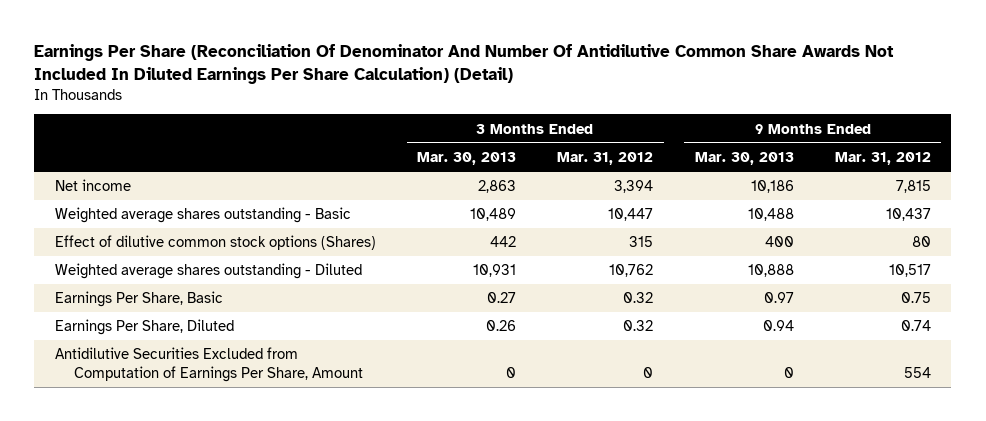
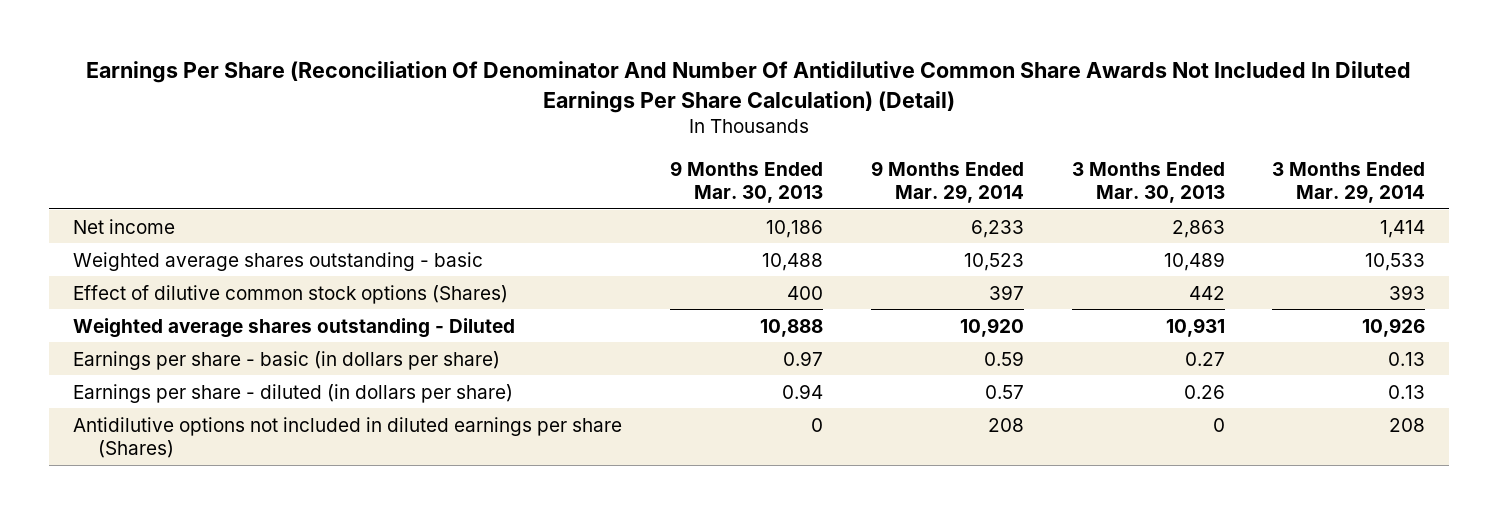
- | 3 Months Ended Mar. 30, 2013 | 3 Months Ended Mar. 31, 2012 | 9 Months Ended Mar. 30, 2013 | 9 Months Ended Mar. 31, 2012
+ | 9 Months Ended Mar. 30, 2013 | 9 Months Ended Mar. 29, 2014 | 3 Months Ended Mar. 30, 2013 | 3 Months Ended Mar. 29, 2014
- Weighted average shares outstanding - Basic | 10,489 | 10,447 | 10,488 | 10,437
+ Weighted average shares outstanding - basic | 10,488 | 10,523 | 10,489 | 10,533
- Earnings Per Share, Basic | 0.27 | 0.32 | 0.97 | 0.75
- Earnings Per Share, Diluted | 0.26 | 0.32 | 0.94 | 0.74
- Antidilutive Securities Excluded from Computation of Earnings Per Share, Amount | 0 | 0 | 0 | 554
+ Earnings per share - basic (in dollars per share) | 0.97 | 0.59 | 0.27 | 0.13
+ Earnings per share - diluted (in dollars per share) | 0.94 | 0.57 | 0.26 | 0.13
+ Antidilutive options not included in diluted earnings per share (Shares) | 0 | 208 | 0 | 208

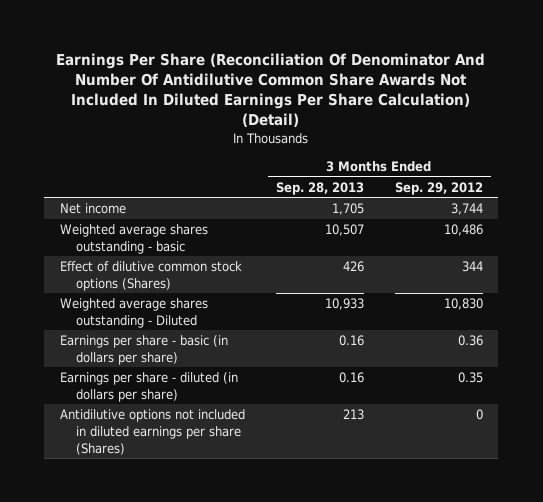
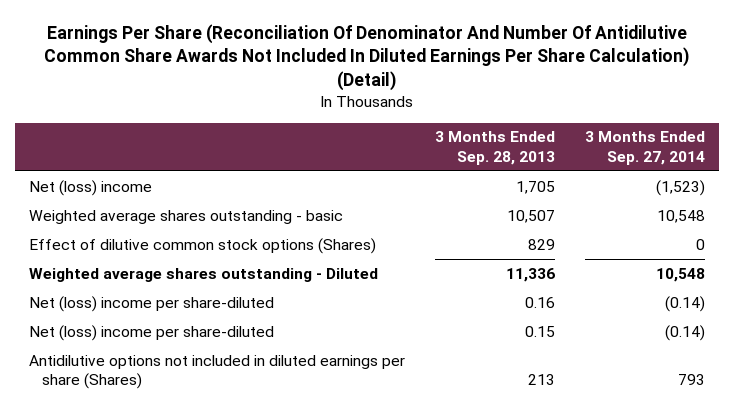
- | 3 Months Ended Sep. 28, 2013 | 3 Months Ended Sep. 29, 2012
+ | 3 Months Ended Sep. 28, 2013 | 3 Months Ended Sep. 27, 2014
- Net income | 1,705 | 3,744
+ Net (loss) income | 1,705 | (1,523)
- Effect of dilutive common stock options (Shares) | 426 | 344
- Weighted average shares outstanding - Diluted | 10,933 | 10,830
- Earnings per share - basic (in dollars per share) | 0.16 | 0.36
- Earnings per share - diluted (in dollars per share) | 0.16 | 0.35
+ Effect of dilutive common stock options (Shares) | 829 | 0
+ Weighted average shares outstanding - Diluted | 11,336 | 10,548
+ Net (loss) income per share-diluted | 0.16 | (0.14)
+ Net (loss) income per share-diluted | 0.15 | (0.14)

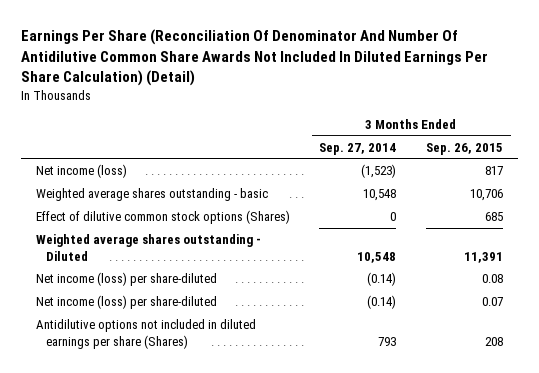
- | 3 Months Ended Sep. 28, 2013 | 3 Months Ended Sep. 27, 2014
+ | 3 Months Ended Sep. 27, 2014 | 3 Months Ended Sep. 26, 2015
- Net (loss) income | 1,705 | (1,523)
+ Net income (loss) | (1,523) | 817
- Net (loss) income per share-diluted | 0.16 | (0.14)
- Net (loss) income per share-diluted | 0.15 | (0.14)
+ Net income (loss) per share-diluted | (0.14) | 0.08
+ Net income (loss) per share-diluted | (0.14) | 0.07

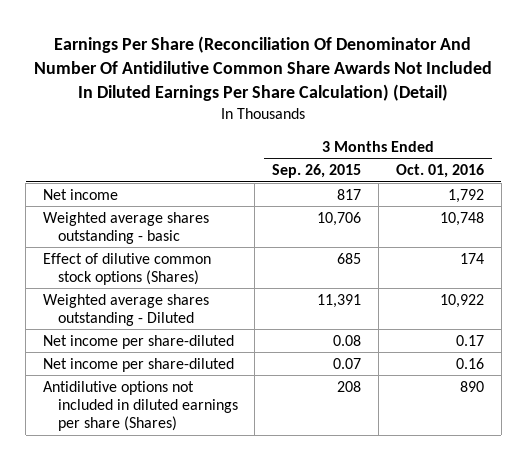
- | 3 Months Ended Sep. 27, 2014 | 3 Months Ended Sep. 26, 2015
+ | 3 Months Ended Sep. 26, 2015 | 3 Months Ended Oct. 01, 2016
- Net income (loss) | (1,523) | 817
+ Net income | 817 | 1,792
- Net income (loss) per share-diluted | (0.14) | 0.08
- Net income (loss) per share-diluted | (0.14) | 0.07
+ Net income per share-diluted | 0.08 | 0.17
+ Net income per share-diluted | 0.07 | 0.16

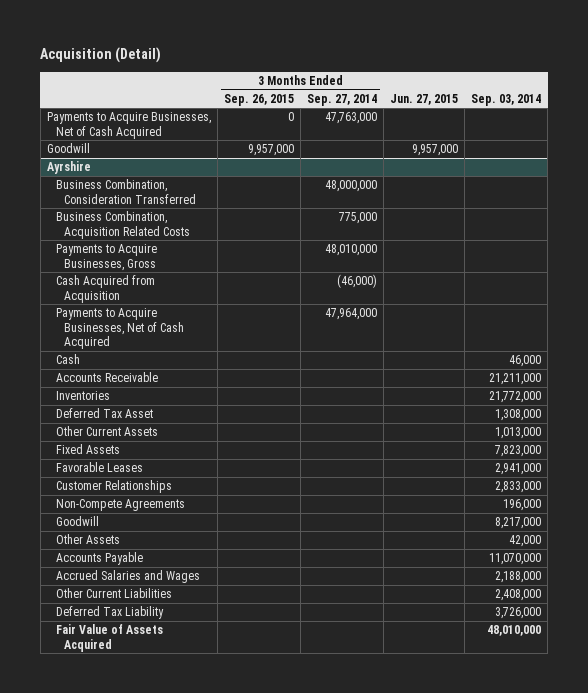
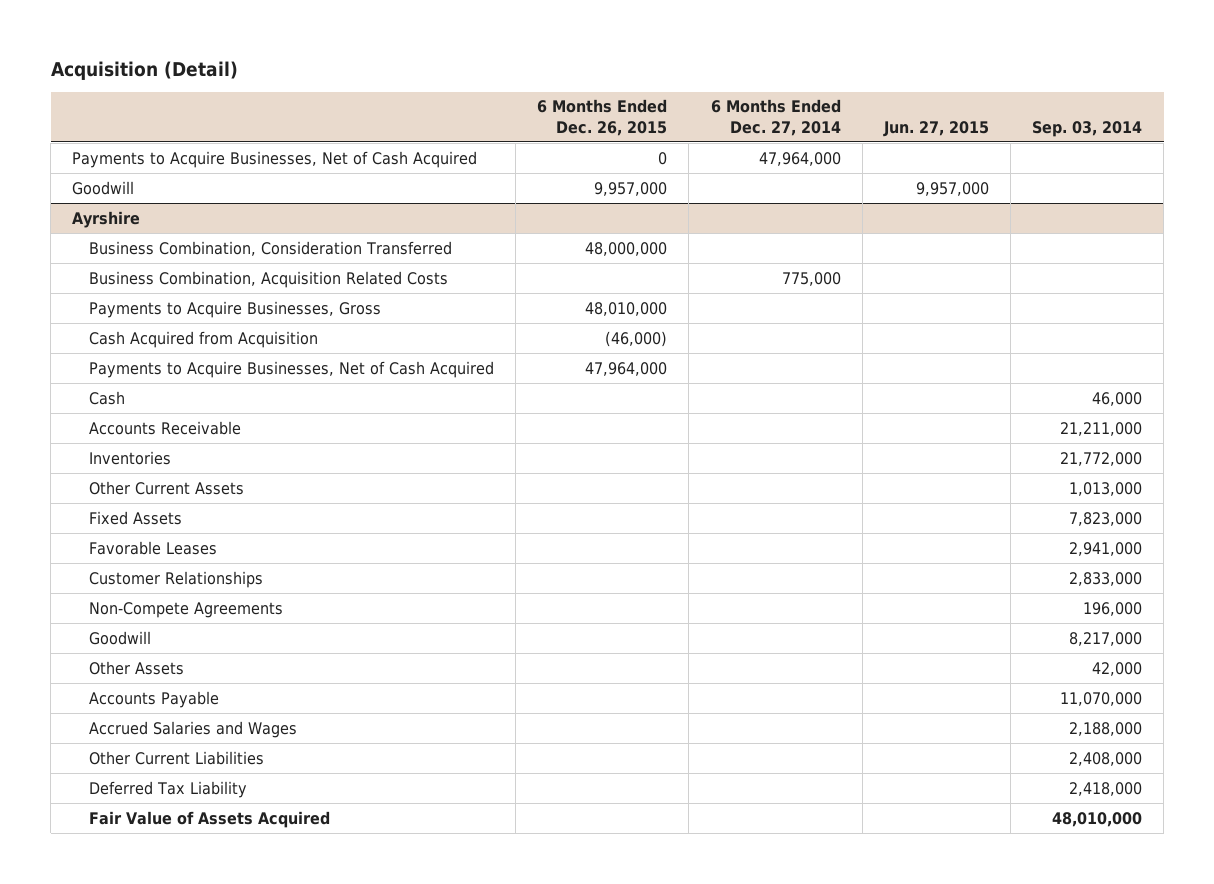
- | 3 Months Ended Sep. 26, 2015 | 3 Months Ended Sep. 27, 2014 | Jun. 27, 2015 | Sep. 03, 2014
+ | 6 Months Ended Dec. 26, 2015 | 6 Months Ended Dec. 27, 2014 | Jun. 27, 2015 | Sep. 03, 2014
@ Ayrshire
- Deferred Tax Asset | | | | 1,308,000
- Deferred Tax Liability | | | | 3,726,000
+ Deferred Tax Liability | | | | 2,418,000

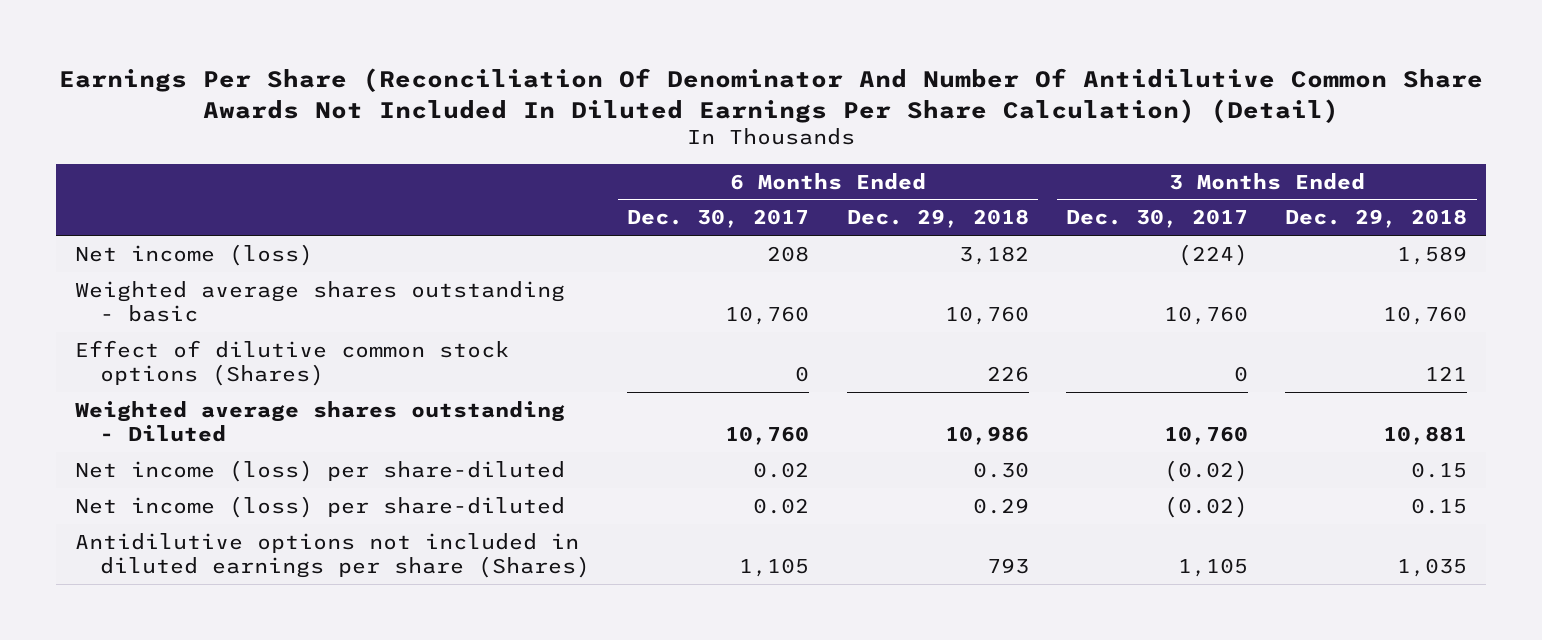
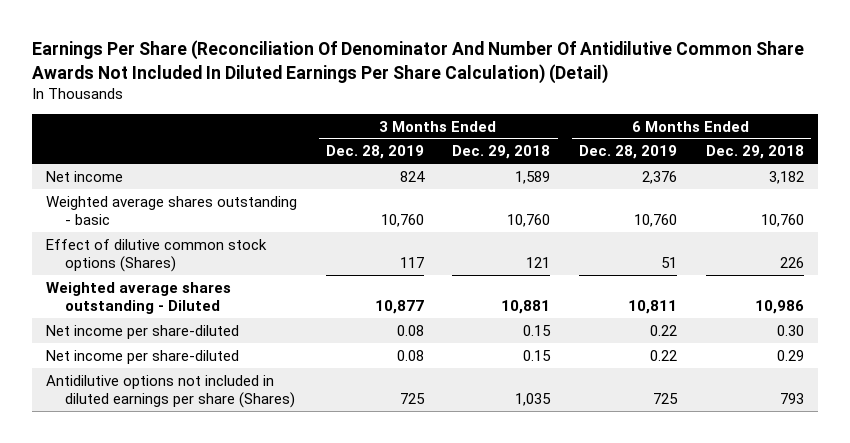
- | 6 Months Ended Dec. 30, 2017 | 6 Months Ended Dec. 29, 2018 | 3 Months Ended Dec. 30, 2017 | 3 Months Ended Dec. 29, 2018
+ | 3 Months Ended Dec. 28, 2019 | 3 Months Ended Dec. 29, 2018 | 6 Months Ended Dec. 28, 2019 | 6 Months Ended Dec. 29, 2018
- Net income (loss) | 208 | 3,182 | (224) | 1,589
+ Net income | 824 | 1,589 | 2,376 | 3,182
- Net income (loss) per share-diluted | 0.02 | 0.30 | (0.02) | 0.15
- Net income (loss) per share-diluted | 0.02 | 0.29 | (0.02) | 0.15
+ Net income per share-diluted | 0.08 | 0.15 | 0.22 | 0.30
+ Net income per share-diluted | 0.08 | 0.15 | 0.22 | 0.29

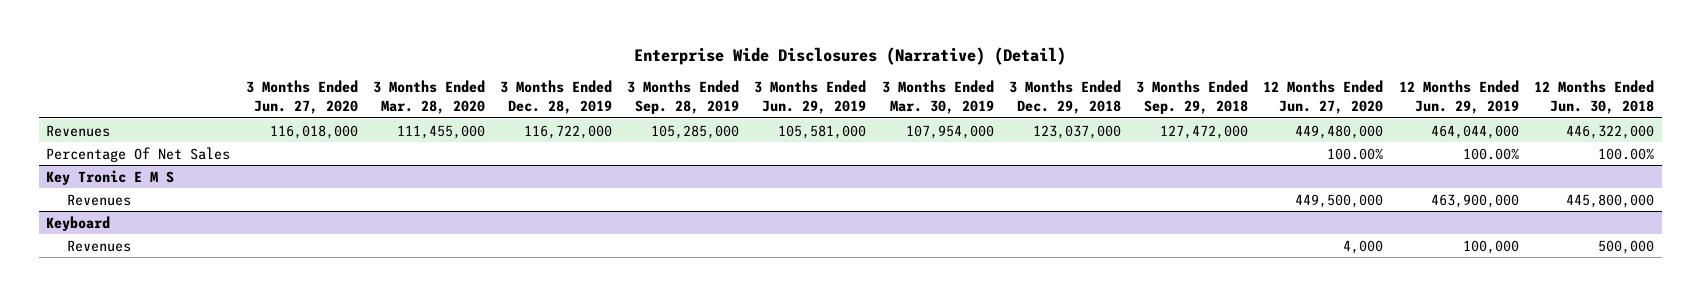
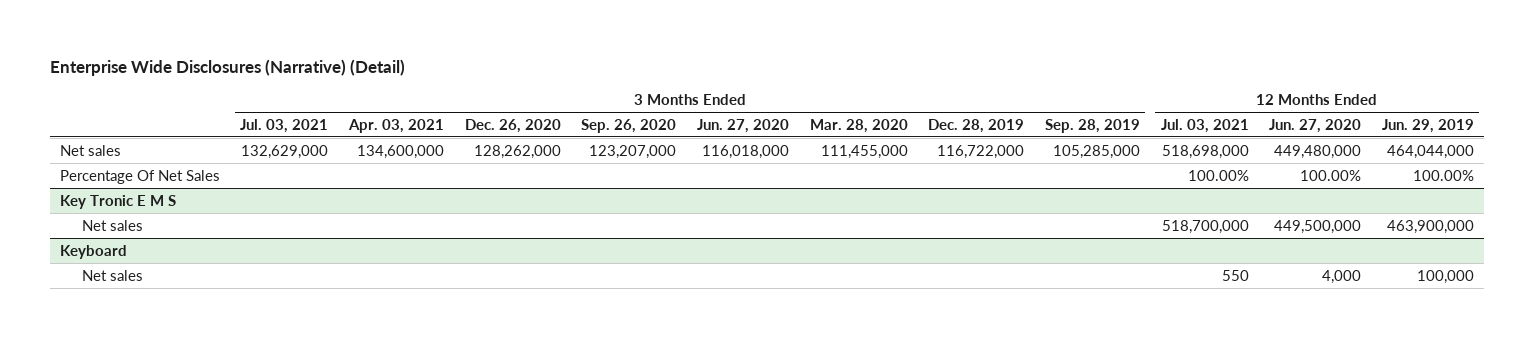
- | 3 Months Ended Jun. 27, 2020 | 3 Months Ended Mar. 28, 2020 | 3 Months Ended Dec. 28, 2019 | 3 Months Ended Sep. 28, 2019 | 3 Months Ended Jun. 29, 2019 | 3 Months Ended Mar. 30, 2019 | 3 Months Ended Dec. 29, 2018 | 3 Months Ended Sep. 29, 2018 | 12 Months Ended Jun. 27, 2020 | 12 Months Ended Jun. 29, 2019 | 12 Months Ended Jun. 30, 2018
+ | 3 Months Ended Jul. 03, 2021 | 3 Months Ended Apr. 03, 2021 | 3 Months Ended Dec. 26, 2020 | 3 Months Ended Sep. 26, 2020 | 3 Months Ended Jun. 27, 2020 | 3 Months Ended Mar. 28, 2020 | 3 Months Ended Dec. 28, 2019 | 3 Months Ended Sep. 28, 2019 | 12 Months Ended Jul. 03, 2021 | 12 Months Ended Jun. 27, 2020 | 12 Months Ended Jun. 29, 2019
- Revenues | 116,018,000 | 111,455,000 | 116,722,000 | 105,285,000 | 105,581,000 | 107,954,000 | 123,037,000 | 127,472,000 | 449,480,000 | 464,044,000 | 446,322,000
+ Net sales | 132,629,000 | 134,600,000 | 128,262,000 | 123,207,000 | 116,018,000 | 111,455,000 | 116,722,000 | 105,285,000 | 518,698,000 | 449,480,000 | 464,044,000
@ Key Tronic E M S
- Revenues | | | | | | | | | 449,500,000 | 463,900,000 | 445,800,000
+ Net sales | | | | | | | | | 518,700,000 | 449,500,000 | 463,900,000
@ Keyboard
- Revenues | | | | | | | | | 4,000 | 100,000 | 500,000
+ Net sales | | | | | | | | | 550 | 4,000 | 100,000

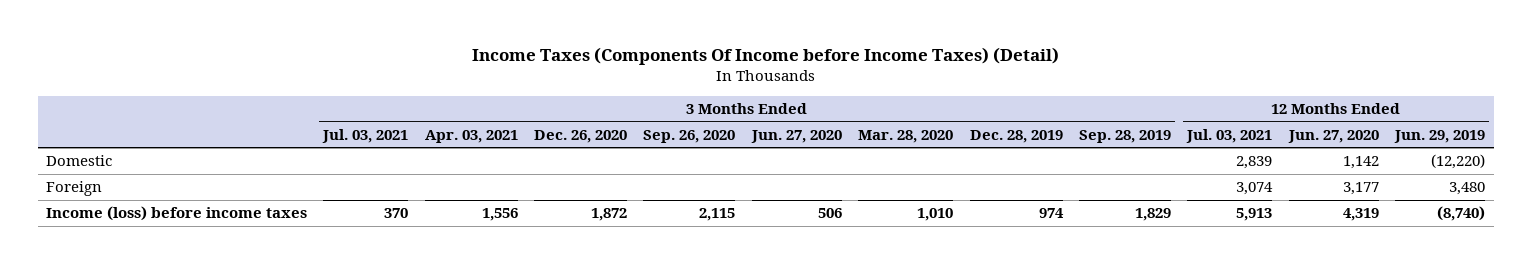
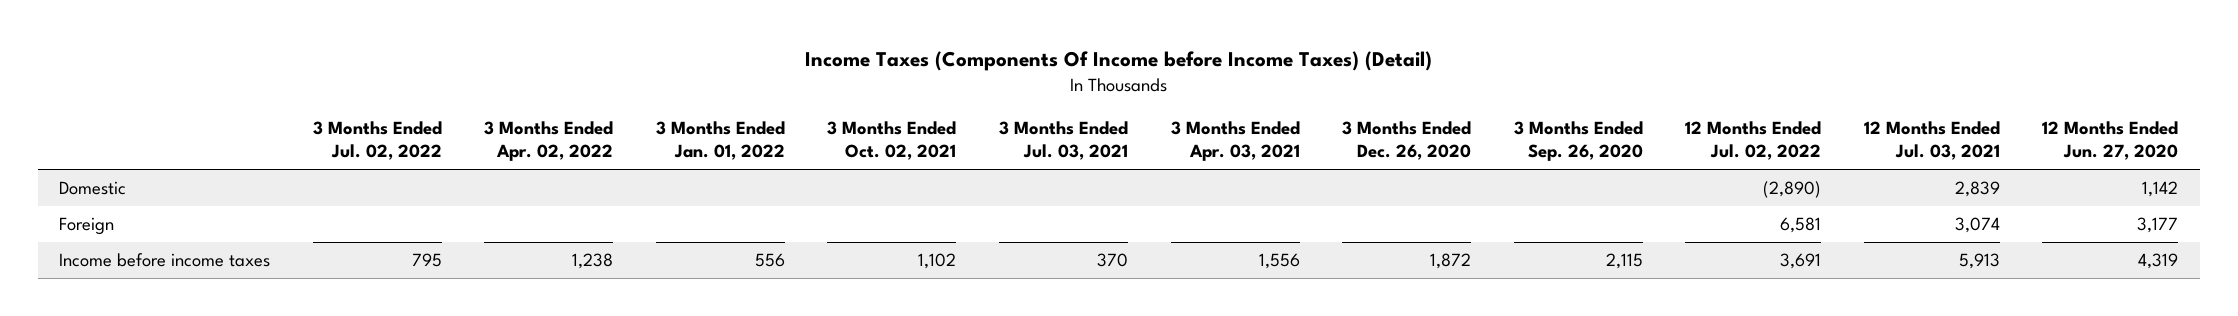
- | 3 Months Ended Jul. 03, 2021 | 3 Months Ended Apr. 03, 2021 | 3 Months Ended Dec. 26, 2020 | 3 Months Ended Sep. 26, 2020 | 3 Months Ended Jun. 27, 2020 | 3 Months Ended Mar. 28, 2020 | 3 Months Ended Dec. 28, 2019 | 3 Months Ended Sep. 28, 2019 | 12 Months Ended Jul. 03, 2021 | 12 Months Ended Jun. 27, 2020 | 12 Months Ended Jun. 29, 2019
+ | 3 Months Ended Jul. 02, 2022 | 3 Months Ended Apr. 02, 2022 | 3 Months Ended Jan. 01, 2022 | 3 Months Ended Oct. 02, 2021 | 3 Months Ended Jul. 03, 2021 | 3 Months Ended Apr. 03, 2021 | 3 Months Ended Dec. 26, 2020 | 3 Months Ended Sep. 26, 2020 | 12 Months Ended Jul. 02, 2022 | 12 Months Ended Jul. 03, 2021 | 12 Months Ended Jun. 27, 2020
- Income (loss) before income taxes | 370 | 1,556 | 1,872 | 2,115 | 506 | 1,010 | 974 | 1,829 | 5,913 | 4,319 | (8,740)
+ Income before income taxes | 795 | 1,238 | 556 | 1,102 | 370 | 1,556 | 1,872 | 2,115 | 3,691 | 5,913 | 4,319

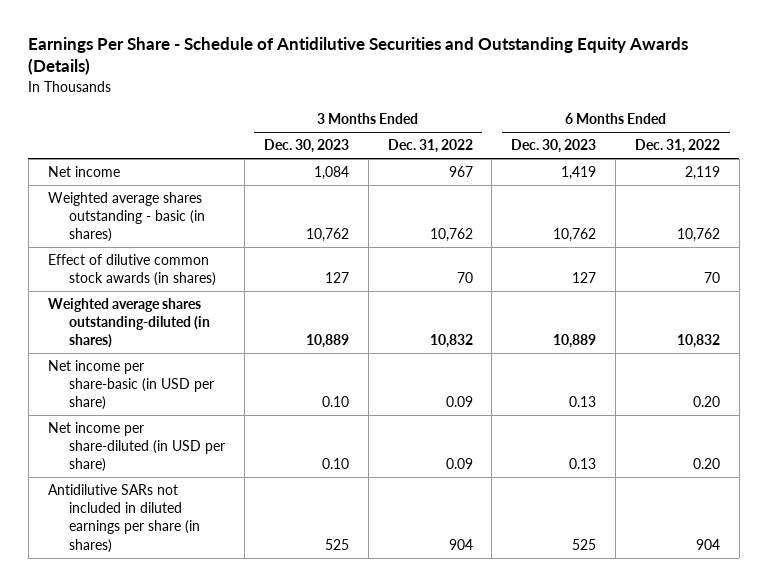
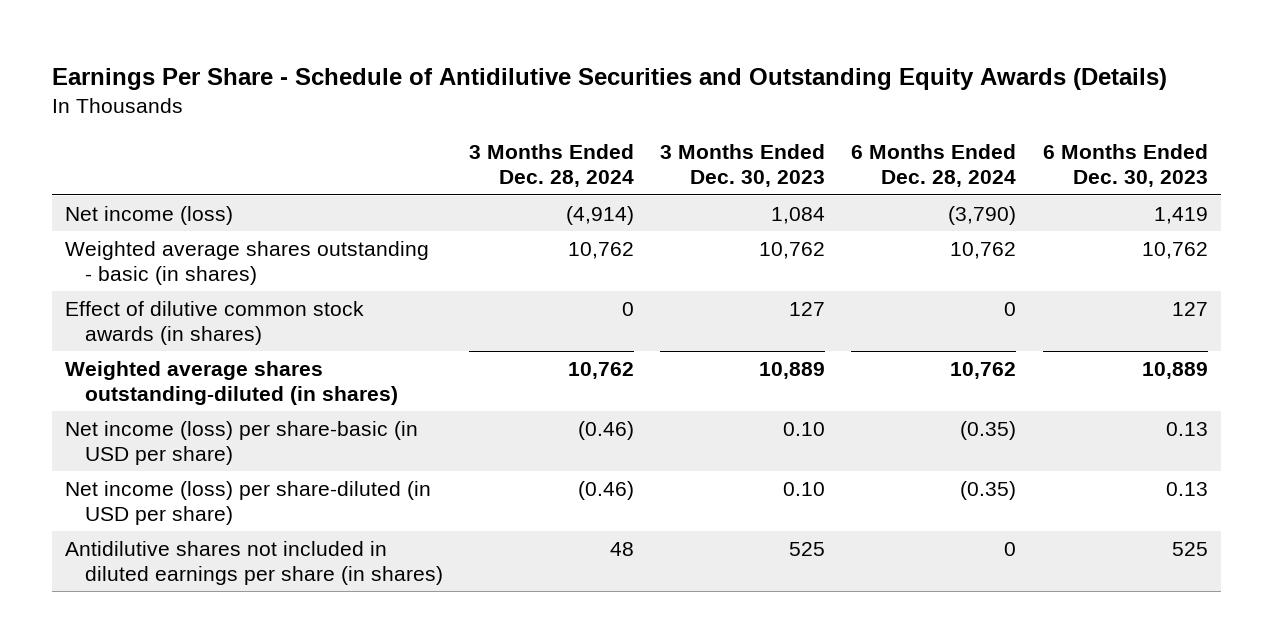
- | 3 Months Ended Dec. 30, 2023 | 3 Months Ended Dec. 31, 2022 | 6 Months Ended Dec. 30, 2023 | 6 Months Ended Dec. 31, 2022
+ | 3 Months Ended Dec. 28, 2024 | 3 Months Ended Dec. 30, 2023 | 6 Months Ended Dec. 28, 2024 | 6 Months Ended Dec. 30, 2023
- Net income | 1,084 | 967 | 1,419 | 2,119
+ Net income (loss) | (4,914) | 1,084 | (3,790) | 1,419
- Net income per share-basic (in USD per share) | 0.10 | 0.09 | 0.13 | 0.20
- Net income per share-diluted (in USD per share) | 0.10 | 0.09 | 0.13 | 0.20
- Antidilutive SARs not included in diluted earnings per share (in shares) | 525 | 904 | 525 | 904
+ Net income (loss) per share-basic (in USD per share) | (0.46) | 0.10 | (0.35) | 0.13
+ Net income (loss) per share-diluted (in USD per share) | (0.46) | 0.10 | (0.35) | 0.13
+ Antidilutive shares not included in diluted earnings per share (in shares) | 48 | 525 | 0 | 525

